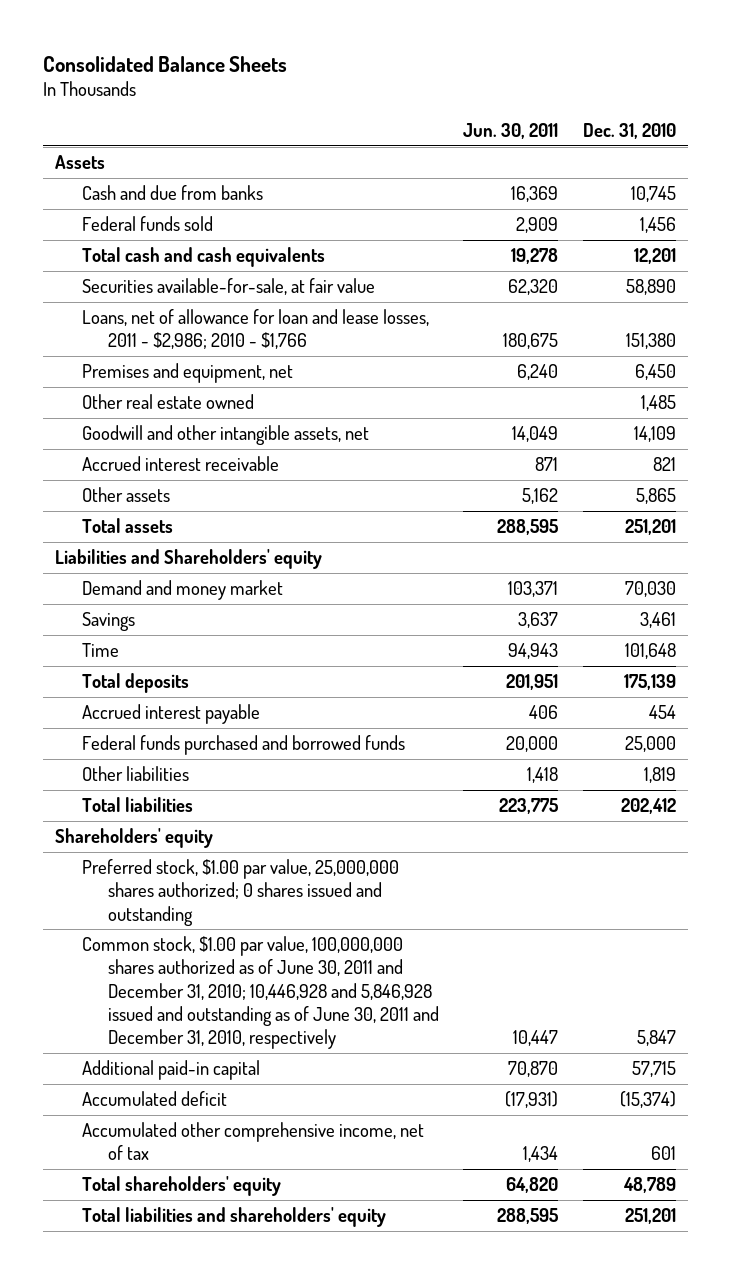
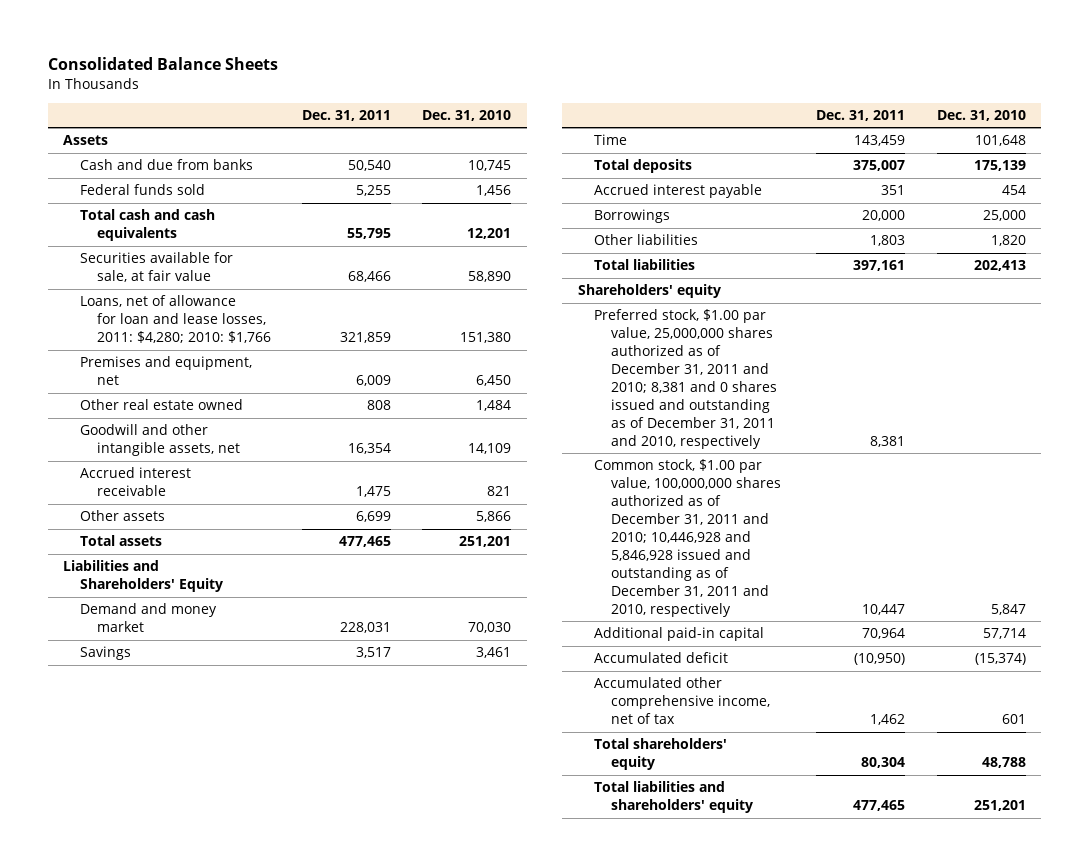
- | Jun. 30, 2011 | Dec. 31, 2010
+ | Dec. 31, 2011 | Dec. 31, 2010
- Securities available-for-sale, at fair value | 62,320 | 58,890
- Loans, net of allowance for loan and lease losses, 2011 - $2,986; 2010 - $1,766 | 180,675 | 151,380
+ Securities available for sale, at fair value | 68,466 | 58,890
+ Loans, net of allowance for loan and lease losses, 2011: $4,280; 2010: $1,766 | 321,859 | 151,380
- Other real estate owned | | 1,485
+ Other real estate owned | 808 | 1,484
- Other assets | 5,162 | 5,865
+ Other assets | 6,699 | 5,866
- Liabilities and Shareholders' equity
+ Liabilities and Shareholders' Equity
- Federal funds purchased and borrowed funds | 20,000 | 25,000
- Other liabilities | 1,418 | 1,819
- Total liabilities | 223,775 | 202,412
+ Borrowings | 20,000 | 25,000
+ Other liabilities | 1,803 | 1,820
+ Total liabilities | 397,161 | 202,413
- Preferred stock, $1.00 par value, 25,000,000 shares authorized; 0 shares issued and outstanding
- Common stock, $1.00 par value, 100,000,000 shares authorized as of June 30, 2011 and December 31, 2010; 10,446,928 and 5,846,928 issued and outstanding as of June 30, 2011 and December 31, 2010, respectively | 10,447 | 5,847
- Additional paid-in capital | 70,870 | 57,715
+ Preferred stock, $1.00 par value, 25,000,000 shares authorized as of December 31, 2011 and 2010; 8,381 and 0 shares issued and outstanding as of December 31, 2011 and 2010, respectively | 8,381 |
+ Common stock, $1.00 par value, 100,000,000 shares authorized as of December 31, 2011 and 2010; 10,446,928 and 5,846,928 issued and outstanding as of December 31, 2011 and 2010, respectively | 10,447 | 5,847
+ Additional paid-in capital | 70,964 | 57,714
- Total shareholders' equity | 64,820 | 48,789
+ Total shareholders' equity | 80,304 | 48,788

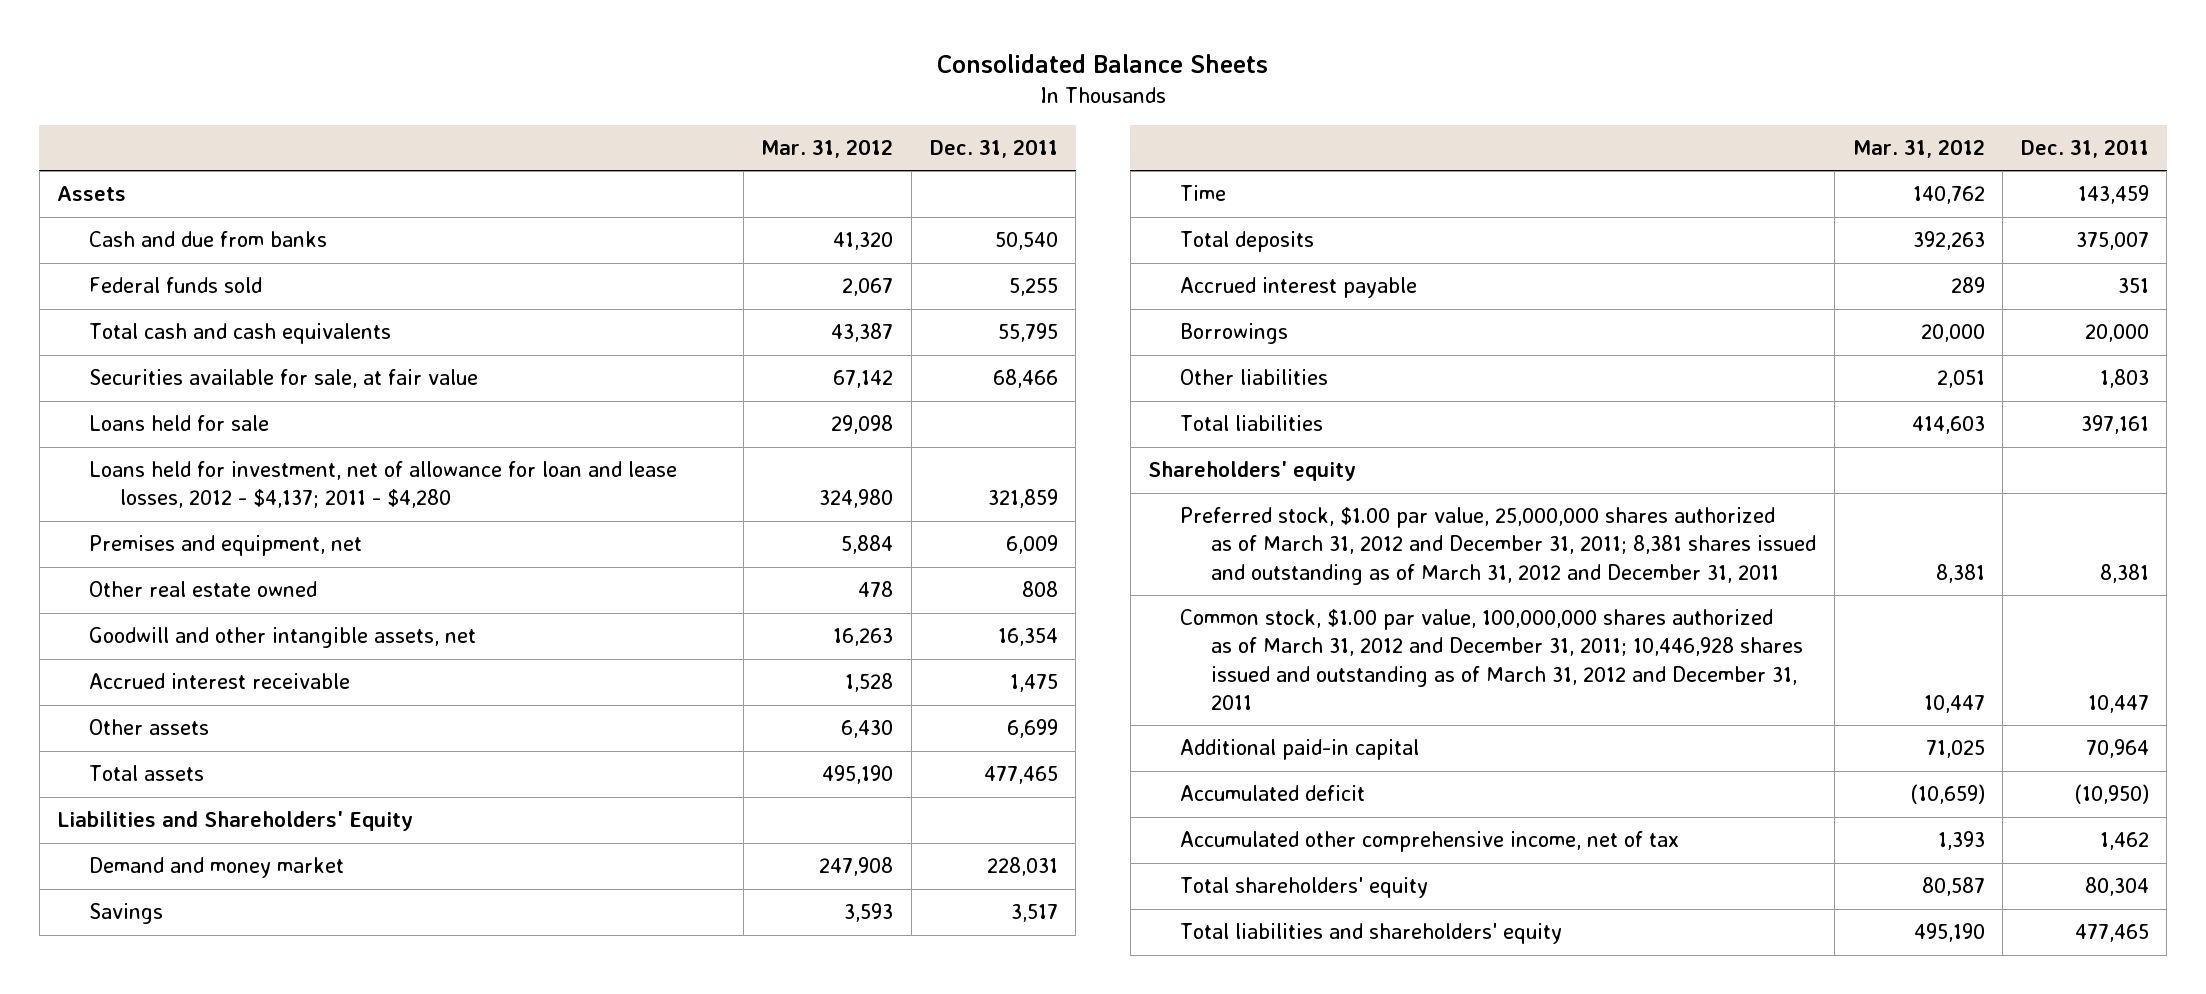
- | Dec. 31, 2011 | Dec. 31, 2010
+ | Mar. 31, 2012 | Dec. 31, 2011
- Loans, net of allowance for loan and lease losses, 2011: $4,280; 2010: $1,766 | 321,859 | 151,380
+ Loans held for sale | 29,098 |
+ Loans held for investment, net of allowance for loan and lease losses, 2012 - $4,137; 2011 - $4,280 | 324,980 | 321,859
- Preferred stock, $1.00 par value, 25,000,000 shares authorized as of December 31, 2011 and 2010; 8,381 and 0 shares issued and outstanding as of December 31, 2011 and 2010, respectively | 8,381 |
- Common stock, $1.00 par value, 100,000,000 shares authorized as of December 31, 2011 and 2010; 10,446,928 and 5,846,928 issued and outstanding as of December 31, 2011 and 2010, respectively | 10,447 | 5,847
+ Preferred stock, $1.00 par value, 25,000,000 shares authorized as of March 31, 2012 and December 31, 2011; 8,381 shares issued and outstanding as of March 31, 2012 and December 31, 2011 | 8,381 | 8,381
+ Common stock, $1.00 par value, 100,000,000 shares authorized as of March 31, 2012 and December 31, 2011; 10,446,928 shares issued and outstanding as of March 31, 2012 and December 31, 2011 | 10,447 | 10,447

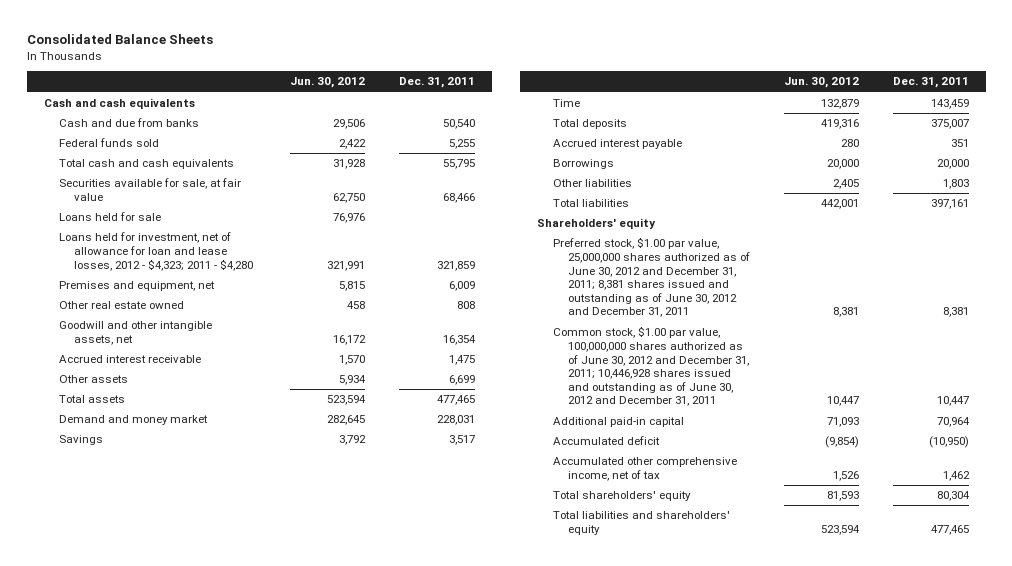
- | Mar. 31, 2012 | Dec. 31, 2011
+ | Jun. 30, 2012 | Dec. 31, 2011
- Assets
+ Cash and cash equivalents
- Loans held for investment, net of allowance for loan and lease losses, 2012 - $4,137; 2011 - $4,280 | 324,980 | 321,859
+ Loans held for investment, net of allowance for loan and lease losses, 2012 - $4,323; 2011 - $4,280 | 321,991 | 321,859
- Liabilities and Shareholders' Equity
- Preferred stock, $1.00 par value, 25,000,000 shares authorized as of March 31, 2012 and December 31, 2011; 8,381 shares issued and outstanding as of March 31, 2012 and December 31, 2011 | 8,381 | 8,381
- Common stock, $1.00 par value, 100,000,000 shares authorized as of March 31, 2012 and December 31, 2011; 10,446,928 shares issued and outstanding as of March 31, 2012 and December 31, 2011 | 10,447 | 10,447
+ Preferred stock, $1.00 par value, 25,000,000 shares authorized as of June 30, 2012 and December 31, 2011; 8,381 shares issued and outstanding as of June 30, 2012 and December 31, 2011 | 8,381 | 8,381
+ Common stock, $1.00 par value, 100,000,000 shares authorized as of June 30, 2012 and December 31, 2011; 10,446,928 shares issued and outstanding as of June 30, 2012 and December 31, 2011 | 10,447 | 10,447

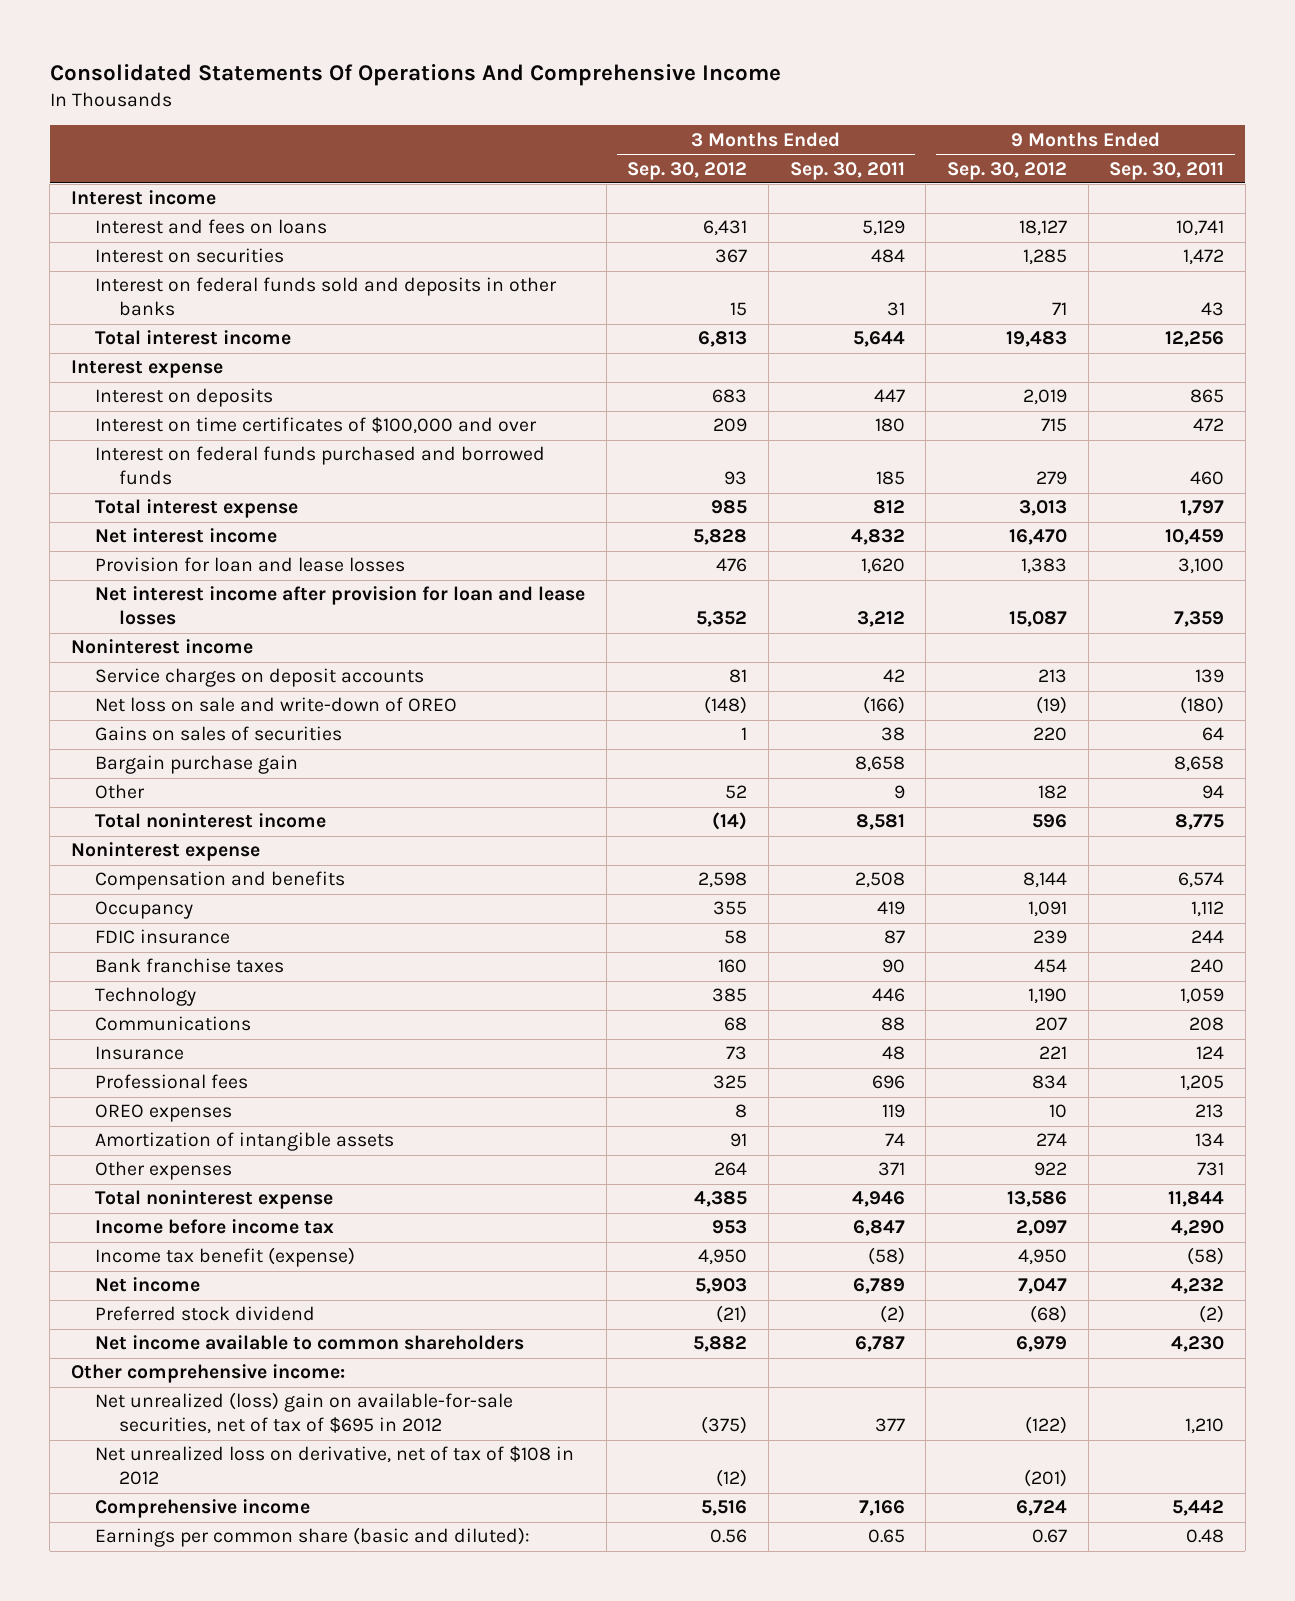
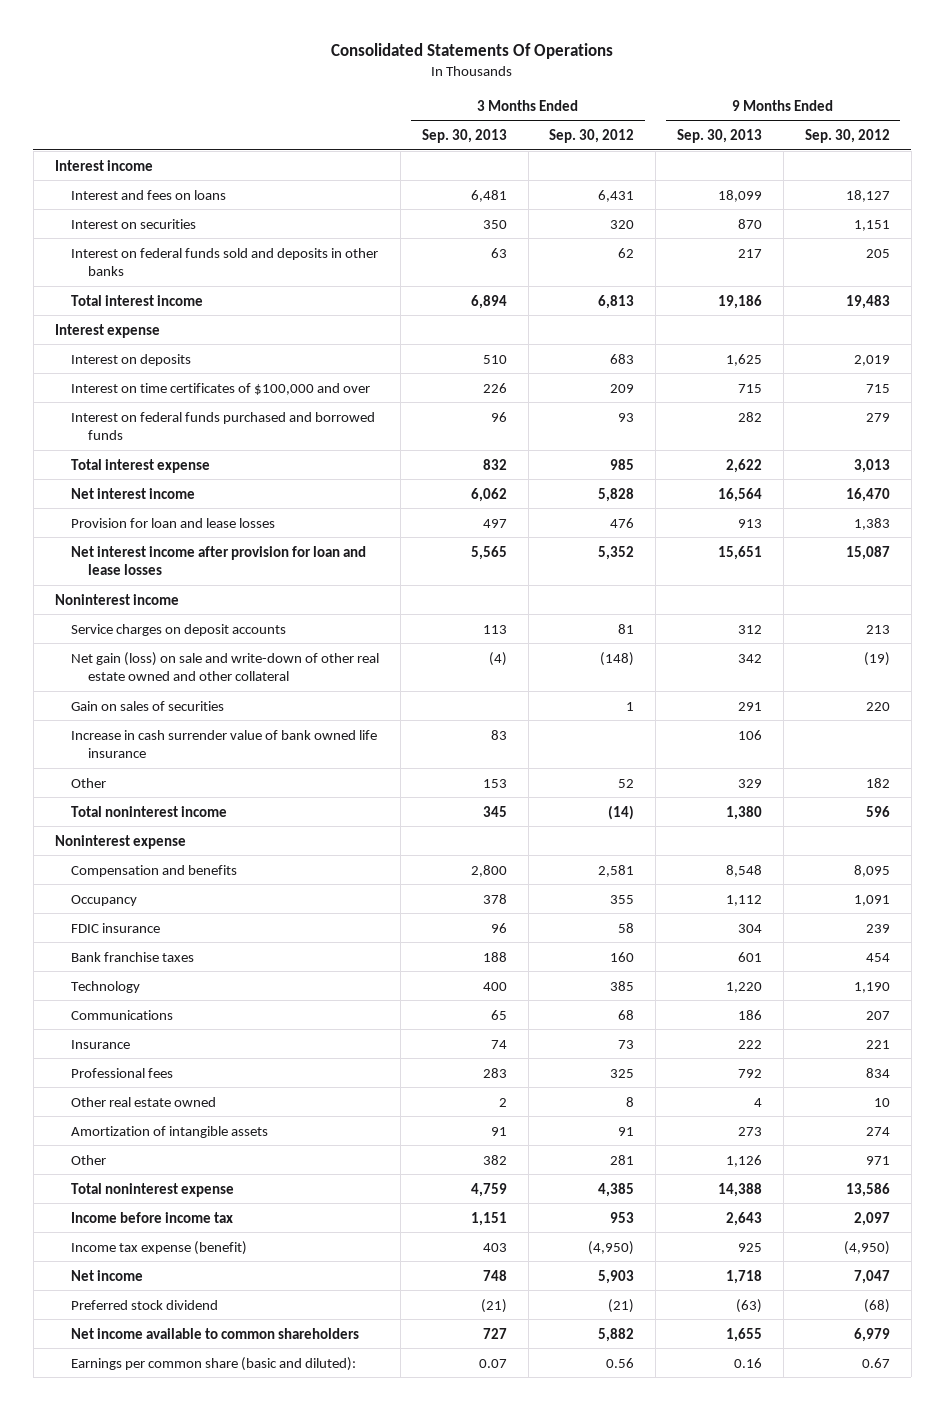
- Consolidated Statements Of Operations And Comprehensive Income
+ Consolidated Statements Of Operations
- | 3 Months Ended Sep. 30, 2012 | 3 Months Ended Sep. 30, 2011 | 9 Months Ended Sep. 30, 2012 | 9 Months Ended Sep. 30, 2011
+ | 3 Months Ended Sep. 30, 2013 | 3 Months Ended Sep. 30, 2012 | 9 Months Ended Sep. 30, 2013 | 9 Months Ended Sep. 30, 2012
- Interest on securities | 367 | 484 | 1,285 | 1,472
- Interest on federal funds sold and deposits in other banks | 15 | 31 | 71 | 43
+ Interest on securities | 350 | 320 | 870 | 1,151
+ Interest on federal funds sold and deposits in other banks | 63 | 62 | 217 | 205
- Net loss on sale and write-down of OREO | (148) | (166) | (19) | (180)
- Gains on sales of securities | 1 | 38 | 220 | 64
- Bargain purchase gain | | 8,658 | | 8,658
+ Net gain (loss) on sale and write-down of other real estate owned and other collateral | (4) | (148) | 342 | (19)
+ Gain on sales of securities | | 1 | 291 | 220
+ Increase in cash surrender value of bank owned life insurance | 83 | | 106 |
- Compensation and benefits | 2,598 | 2,508 | 8,144 | 6,574
+ Compensation and benefits | 2,800 | 2,581 | 8,548 | 8,095
- OREO expenses | 8 | 119 | 10 | 213
+ Other real estate owned | 2 | 8 | 4 | 10
- Other expenses | 264 | 371 | 922 | 731
+ Other | 382 | 281 | 1,126 | 971
- Income tax benefit (expense) | 4,950 | (58) | 4,950 | (58)
+ Income tax expense (benefit) | 403 | (4,950) | 925 | (4,950)
- Other comprehensive income:
- Net unrealized (loss) gain on available-for-sale securities, net of tax of $695 in 2012 | (375) | 377 | (122) | 1,210
- Net unrealized loss on derivative, net of tax of $108 in 2012 | (12) | | (201) |
- Comprehensive income | 5,516 | 7,166 | 6,724 | 5,442

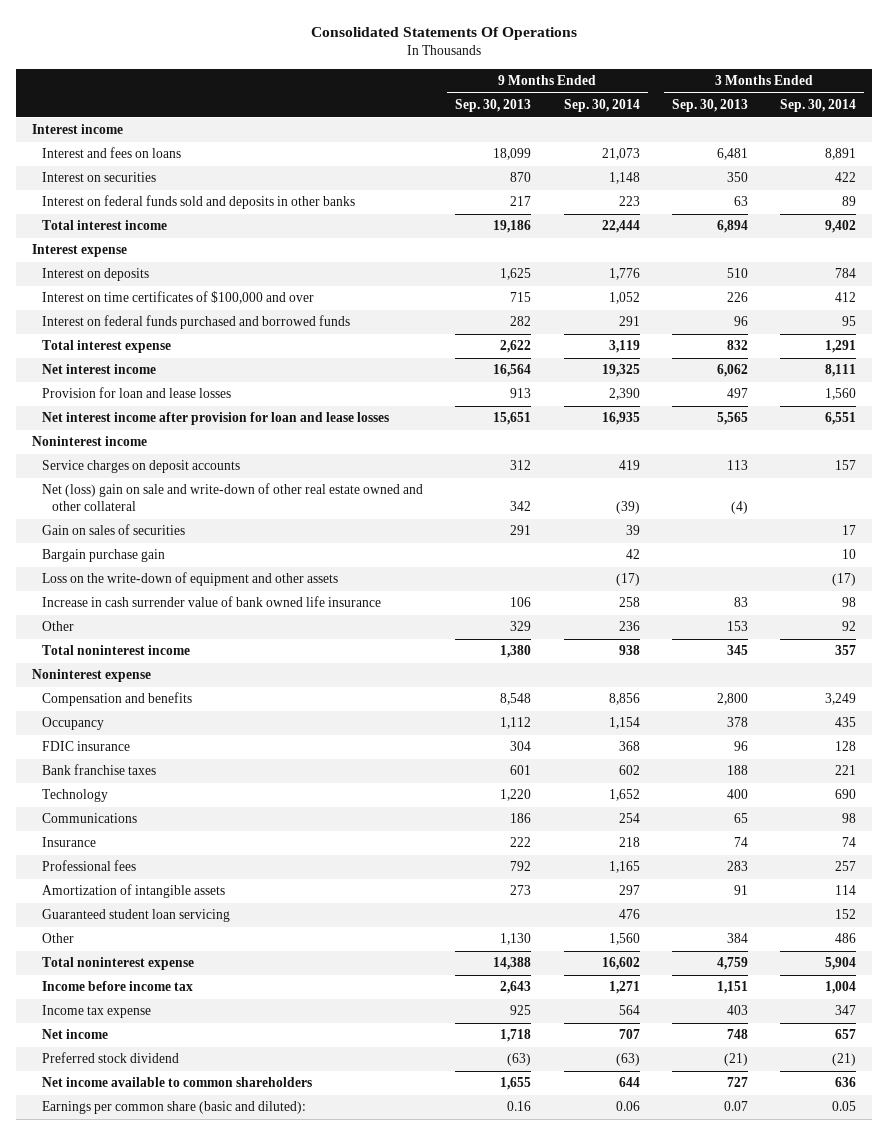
- | 3 Months Ended Sep. 30, 2013 | 3 Months Ended Sep. 30, 2012 | 9 Months Ended Sep. 30, 2013 | 9 Months Ended Sep. 30, 2012
+ | 9 Months Ended Sep. 30, 2013 | 9 Months Ended Sep. 30, 2014 | 3 Months Ended Sep. 30, 2013 | 3 Months Ended Sep. 30, 2014
- Net gain (loss) on sale and write-down of other real estate owned and other collateral | (4) | (148) | 342 | (19)
+ Net (loss) gain on sale and write-down of other real estate owned and other collateral | 342 | (39) | (4) |
+ Bargain purchase gain | | 42 | | 10
+ Loss on the write-down of equipment and other assets | | (17) | | (17)
- Other real estate owned | 2 | 8 | 4 | 10
- Other | 382 | 281 | 1,126 | 971
+ Guaranteed student loan servicing | | 476 | | 152
+ Other | 1,130 | 1,560 | 384 | 486
- Income tax expense (benefit) | 403 | (4,950) | 925 | (4,950)
+ Income tax expense | 925 | 564 | 403 | 347

